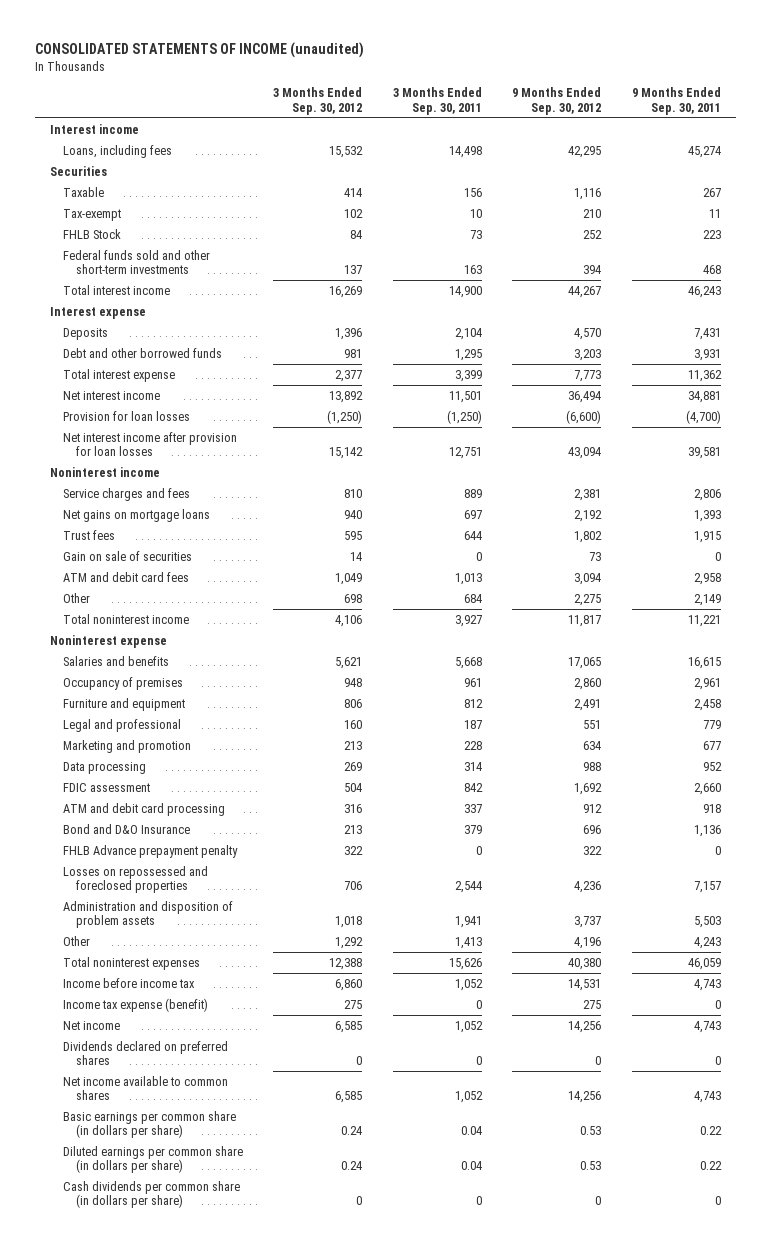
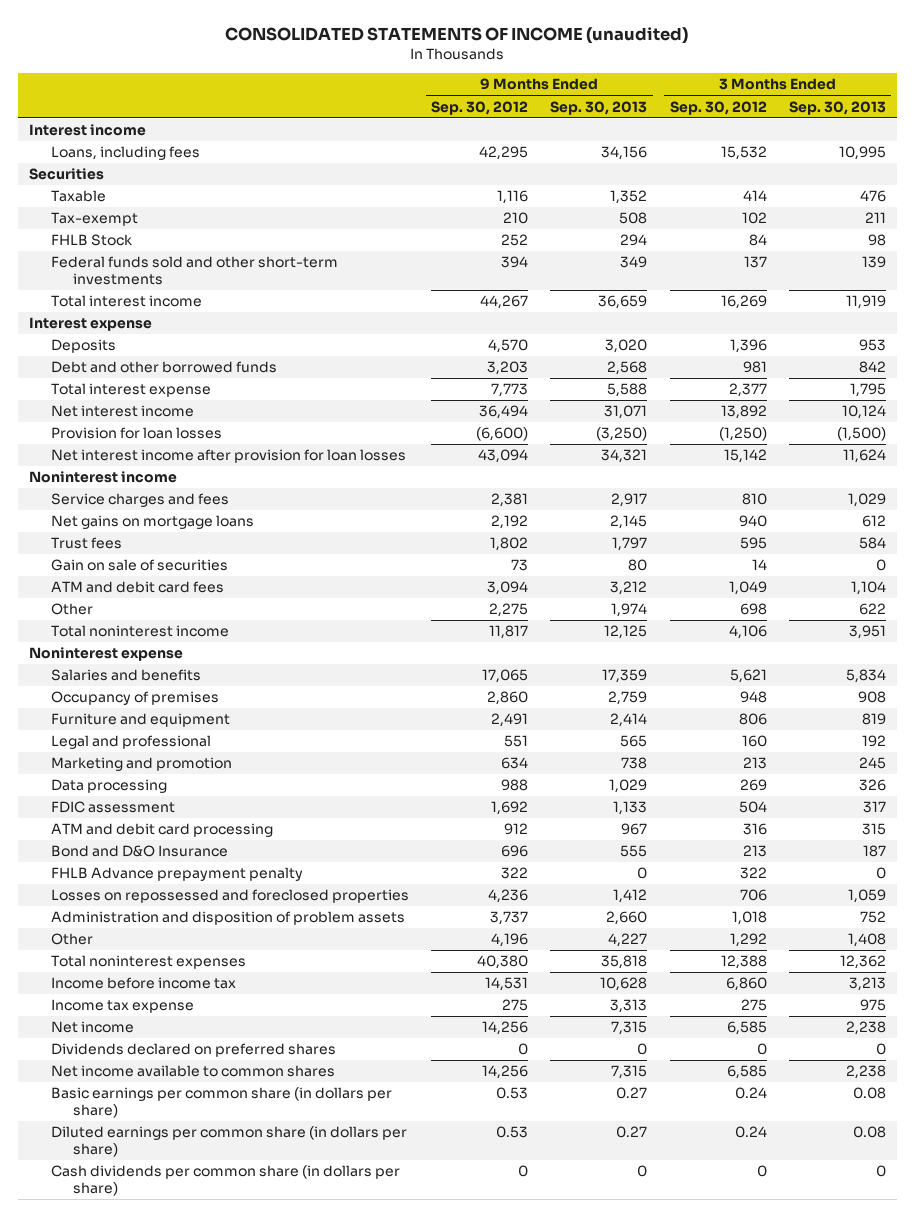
- | 3 Months Ended Sep. 30, 2012 | 3 Months Ended Sep. 30, 2011 | 9 Months Ended Sep. 30, 2012 | 9 Months Ended Sep. 30, 2011
+ | 9 Months Ended Sep. 30, 2012 | 9 Months Ended Sep. 30, 2013 | 3 Months Ended Sep. 30, 2012 | 3 Months Ended Sep. 30, 2013
- Income tax expense (benefit) | 275 | 0 | 275 | 0
+ Income tax expense | 275 | 3,313 | 275 | 975

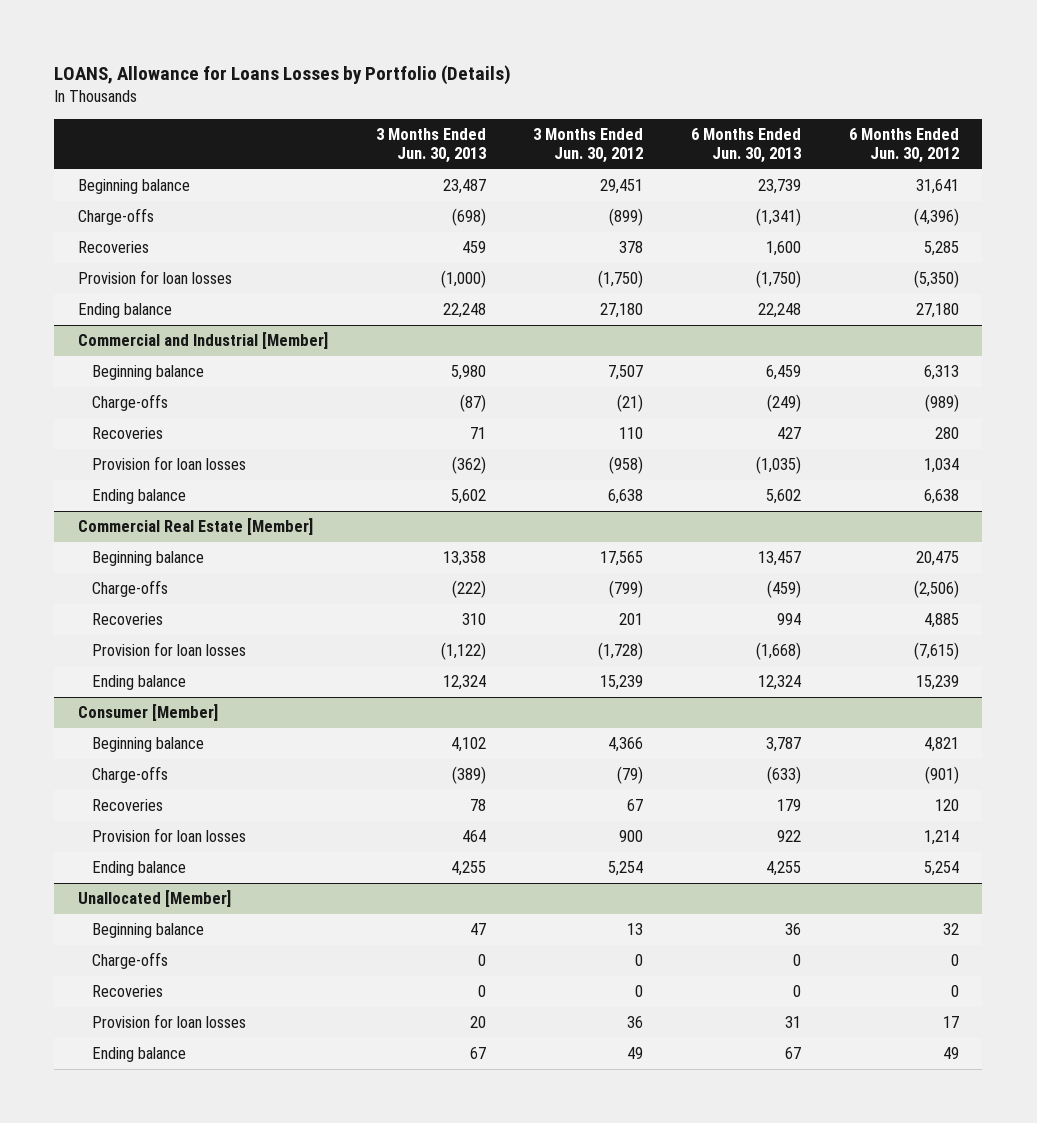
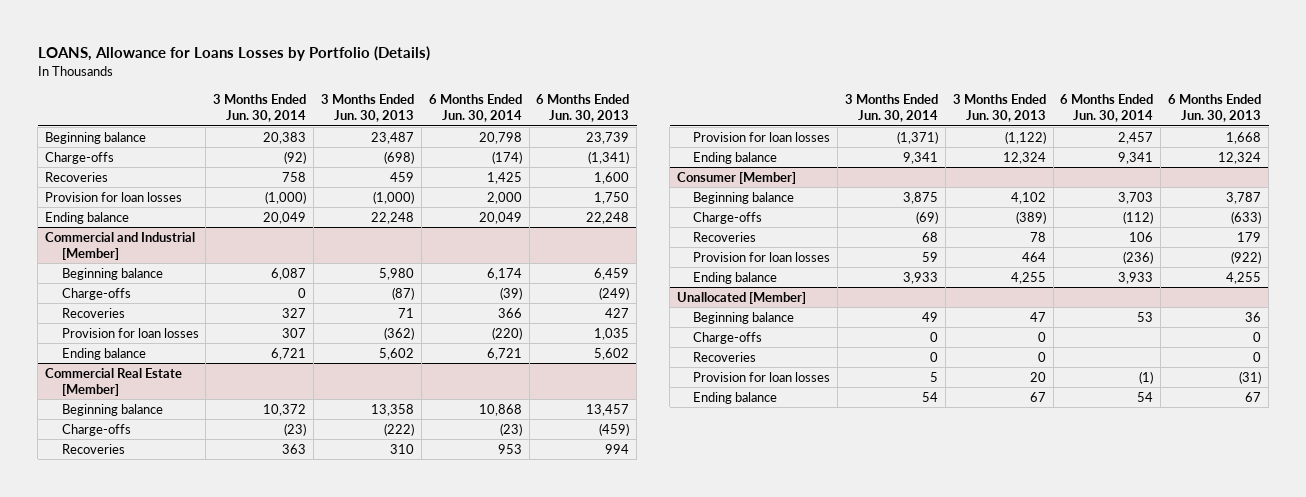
- | 3 Months Ended Jun. 30, 2013 | 3 Months Ended Jun. 30, 2012 | 6 Months Ended Jun. 30, 2013 | 6 Months Ended Jun. 30, 2012
+ | 3 Months Ended Jun. 30, 2014 | 3 Months Ended Jun. 30, 2013 | 6 Months Ended Jun. 30, 2014 | 6 Months Ended Jun. 30, 2013
- Provision for loan losses | (1,000) | (1,750) | (1,750) | (5,350)
+ Provision for loan losses | (1,000) | (1,000) | 2,000 | 1,750
@ Commercial and Industrial [Member]
- Provision for loan losses | (362) | (958) | (1,035) | 1,034
+ Provision for loan losses | 307 | (362) | (220) | 1,035
@ Commercial Real Estate [Member]
- Provision for loan losses | (1,122) | (1,728) | (1,668) | (7,615)
+ Provision for loan losses | (1,371) | (1,122) | 2,457 | 1,668
@ Consumer [Member]
- Provision for loan losses | 464 | 900 | 922 | 1,214
+ Provision for loan losses | 59 | 464 | (236) | (922)
@ Unallocated [Member]
- Provision for loan losses | 20 | 36 | 31 | 17
+ Provision for loan losses | 5 | 20 | (1) | (31)

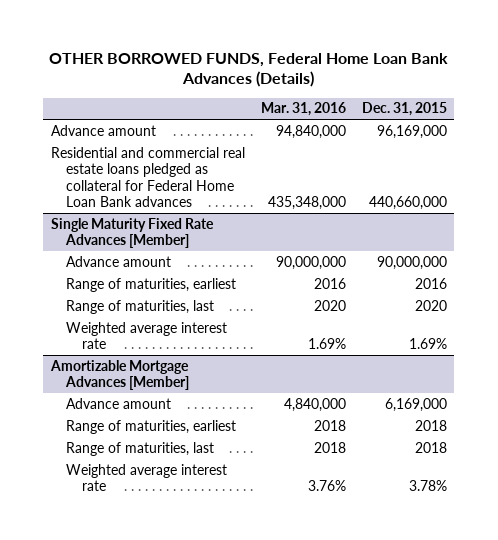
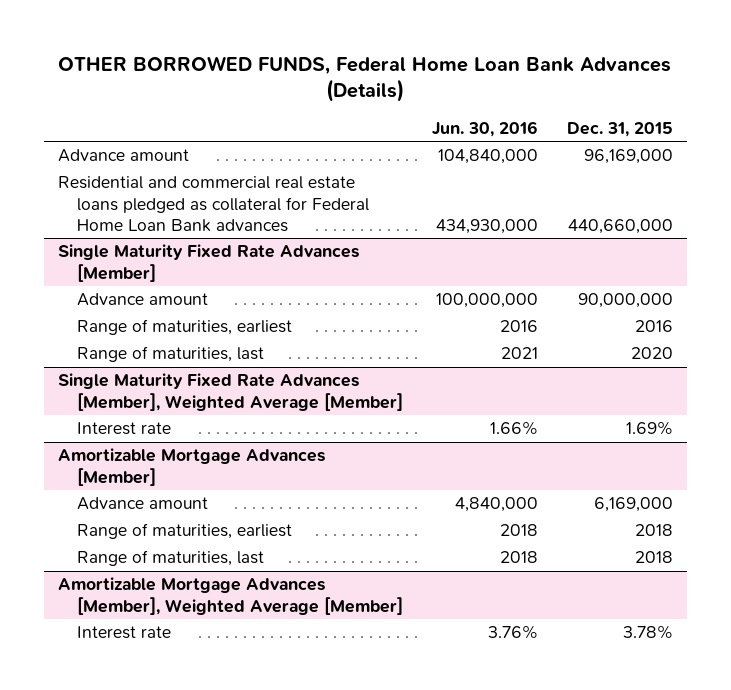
- | Mar. 31, 2016 | Dec. 31, 2015
+ | Jun. 30, 2016 | Dec. 31, 2015
@ Single Maturity Fixed Rate Advances [Member]
- Weighted average interest rate | 1.69% | 1.69%
+ Single Maturity Fixed Rate Advances [Member], Weighted Average [Member]
+ Interest rate | 1.66% | 1.69%
@ Amortizable Mortgage Advances [Member]
- Weighted average interest rate | 3.76% | 3.78%
+ Amortizable Mortgage Advances [Member], Weighted Average [Member]
+ Interest rate | 3.76% | 3.78%

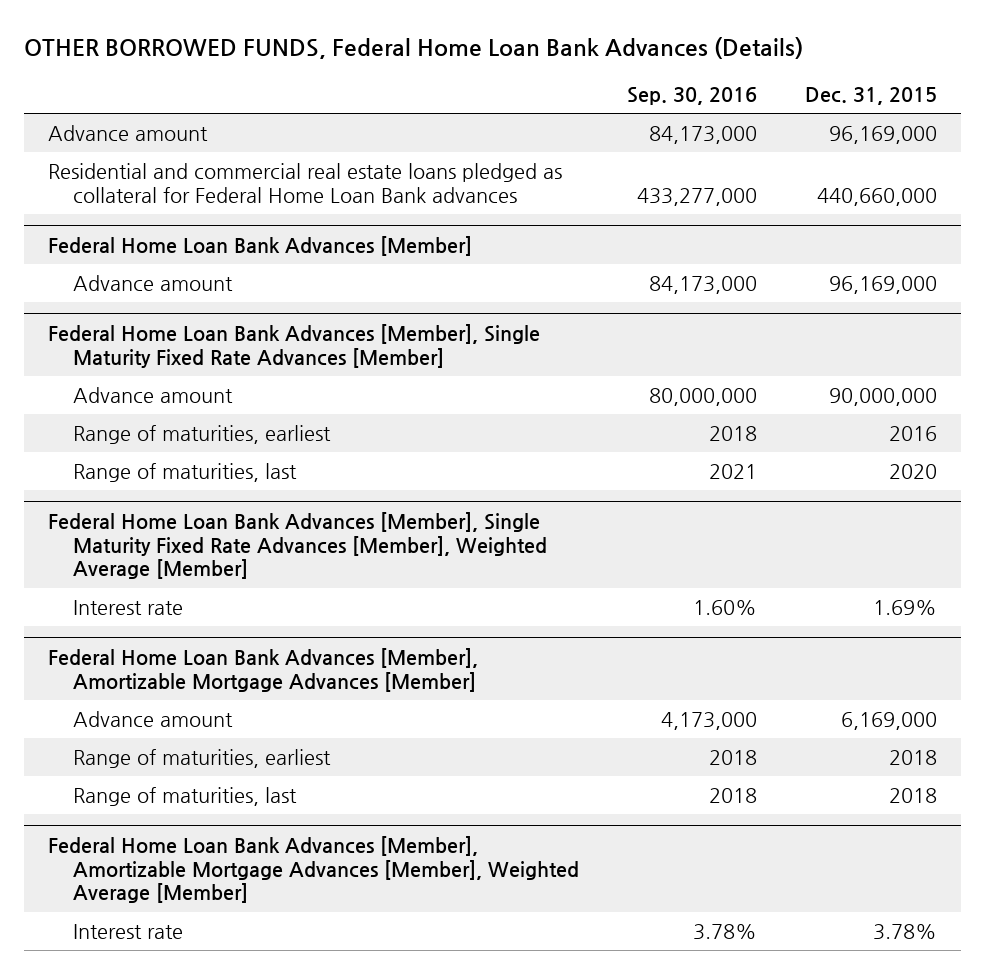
- | Jun. 30, 2016 | Dec. 31, 2015
+ | Sep. 30, 2016 | Dec. 31, 2015
- Single Maturity Fixed Rate Advances [Member]
+ Federal Home Loan Bank Advances [Member]
+ Advance amount | 84,173,000 | 96,169,000
+ Federal Home Loan Bank Advances [Member], Single Maturity Fixed Rate Advances [Member]
- Single Maturity Fixed Rate Advances [Member], Weighted Average [Member]
+ Federal Home Loan Bank Advances [Member], Single Maturity Fixed Rate Advances [Member], Weighted Average [Member]
- Amortizable Mortgage Advances [Member]
+ Federal Home Loan Bank Advances [Member], Amortizable Mortgage Advances [Member]
- Amortizable Mortgage Advances [Member], Weighted Average [Member]
+ Federal Home Loan Bank Advances [Member], Amortizable Mortgage Advances [Member], Weighted Average [Member]

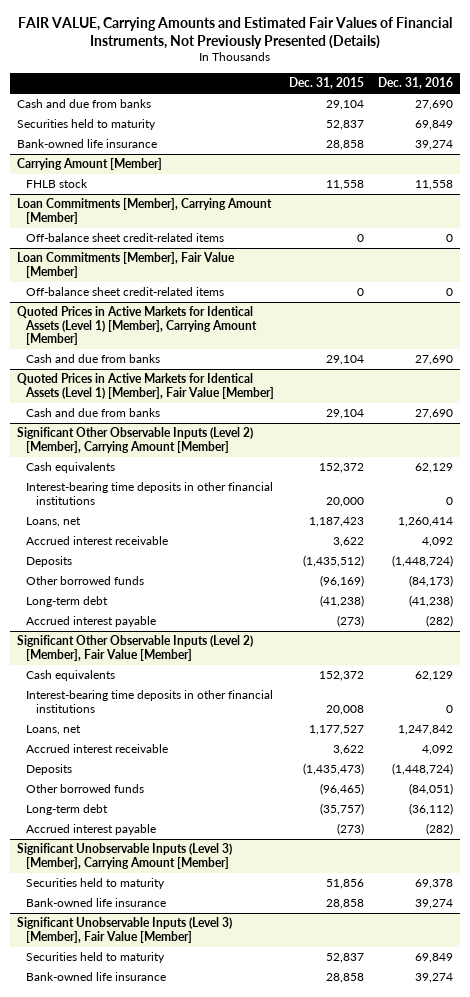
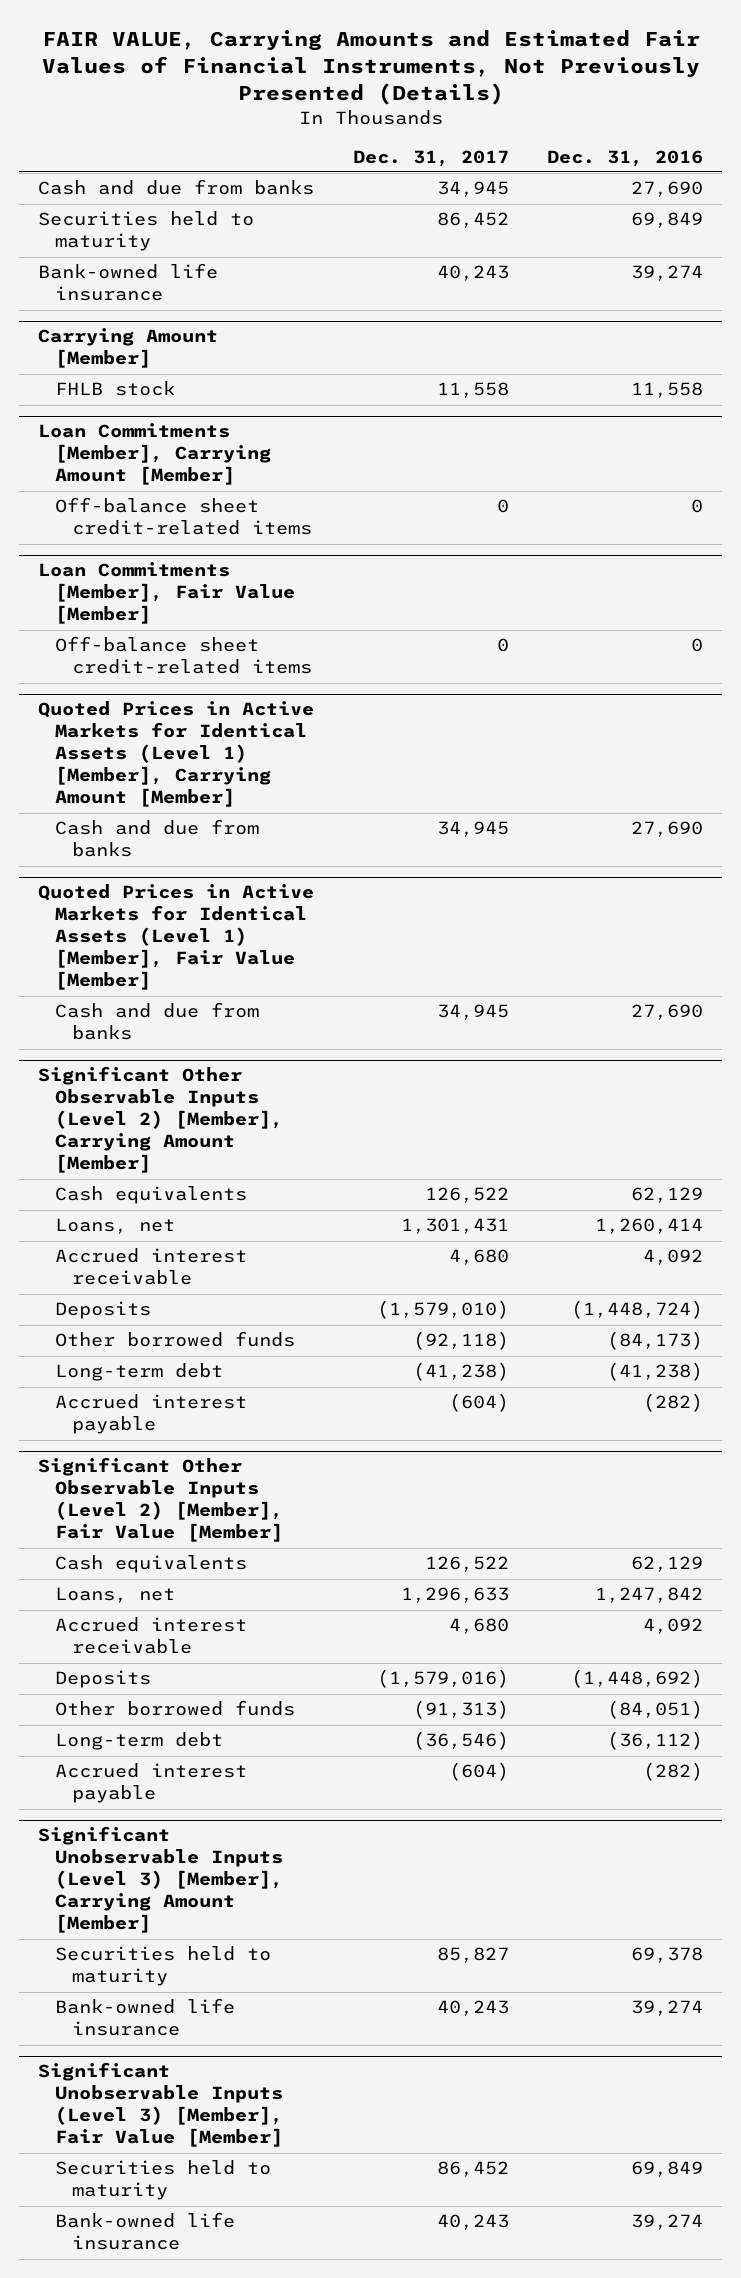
- | Dec. 31, 2015 | Dec. 31, 2016
+ | Dec. 31, 2017 | Dec. 31, 2016
@ Significant Other Observable Inputs (Level 2) [Member], Carrying Amount [Member]
- Interest-bearing time deposits in other financial institutions | 20,000 | 0
@ Significant Other Observable Inputs (Level 2) [Member], Fair Value [Member]
- Interest-bearing time deposits in other financial institutions | 20,008 | 0
- Deposits | (1,435,473) | (1,448,724)
+ Deposits | (1,579,016) | (1,448,692)

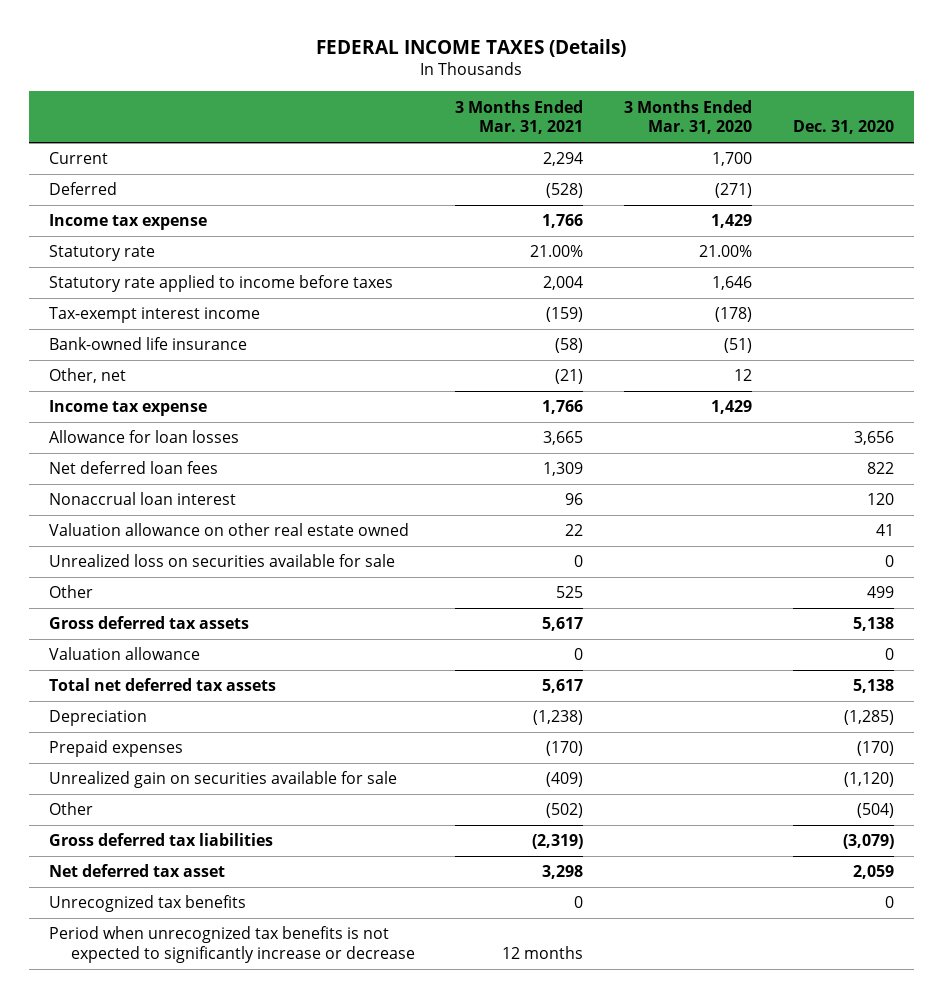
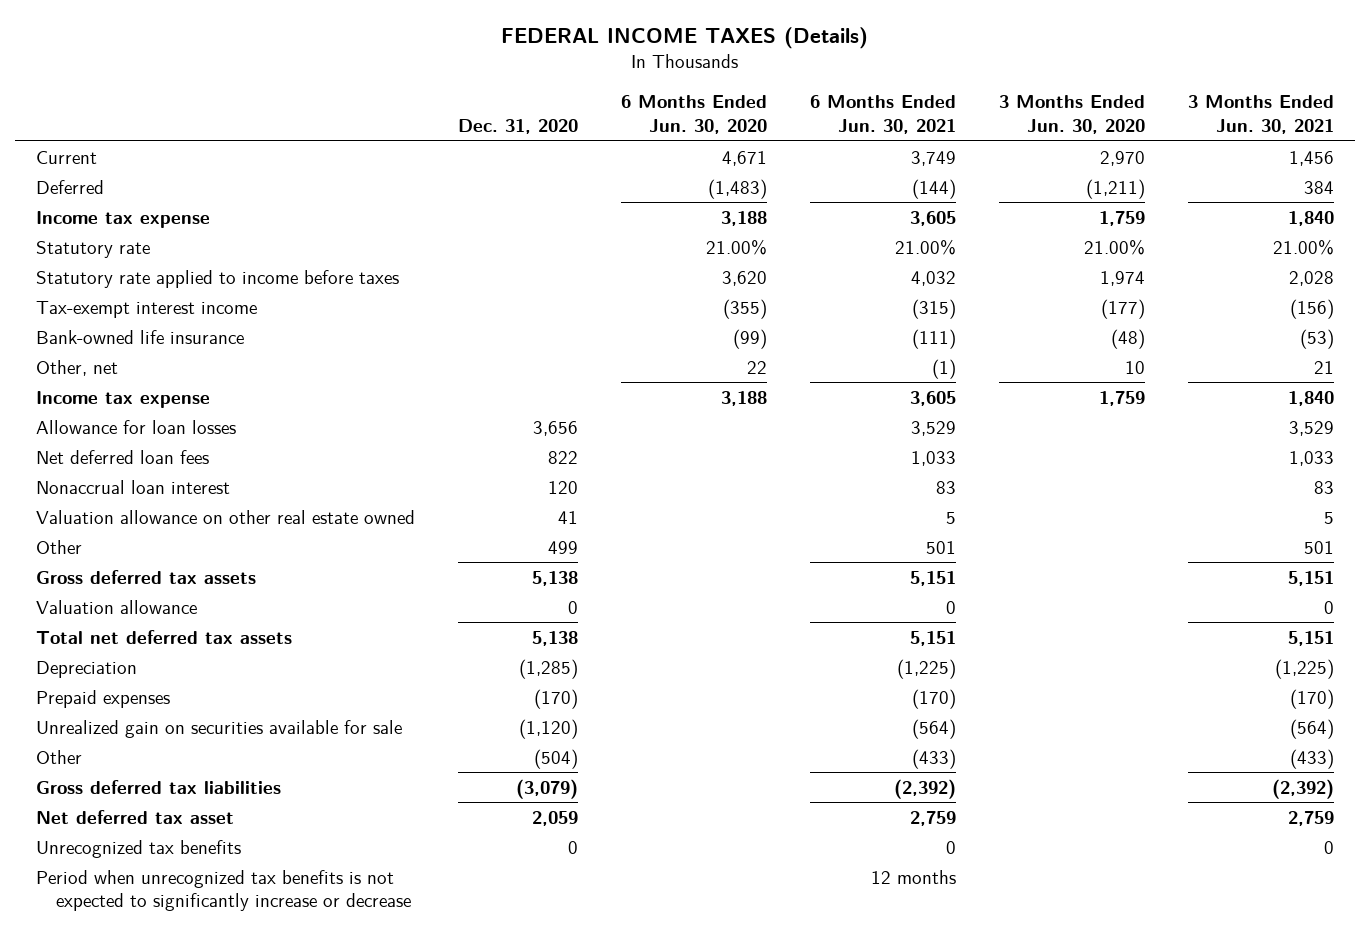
- | 3 Months Ended Mar. 31, 2021 | 3 Months Ended Mar. 31, 2020 | Dec. 31, 2020
+ | Dec. 31, 2020 | 6 Months Ended Jun. 30, 2020 | 6 Months Ended Jun. 30, 2021 | 3 Months Ended Jun. 30, 2020 | 3 Months Ended Jun. 30, 2021
- Unrealized loss on securities available for sale | 0 | | 0

